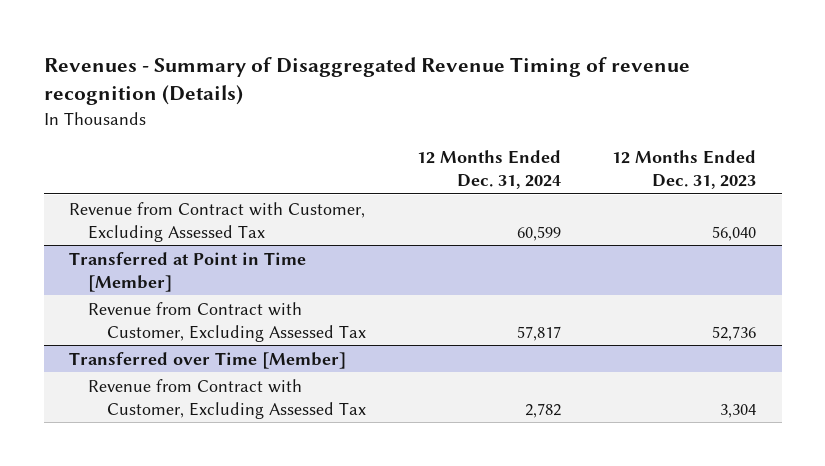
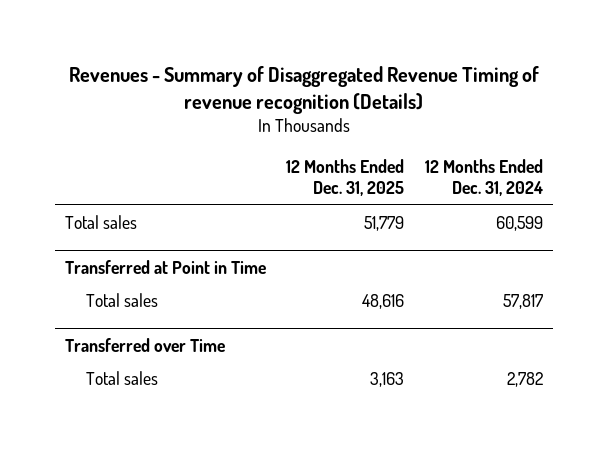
- | 12 Months Ended Dec. 31, 2024 | 12 Months Ended Dec. 31, 2023
+ | 12 Months Ended Dec. 31, 2025 | 12 Months Ended Dec. 31, 2024
- Revenue from Contract with Customer, Excluding Assessed Tax | 60,599 | 56,040
- Transferred at Point in Time [Member]
- Revenue from Contract with Customer, Excluding Assessed Tax | 57,817 | 52,736
- Transferred over Time [Member]
- Revenue from Contract with Customer, Excluding Assessed Tax | 2,782 | 3,304
+ Total sales | 51,779 | 60,599
+ Transferred at Point in Time
+ Total sales | 48,616 | 57,817
+ Transferred over Time
+ Total sales | 3,163 | 2,782

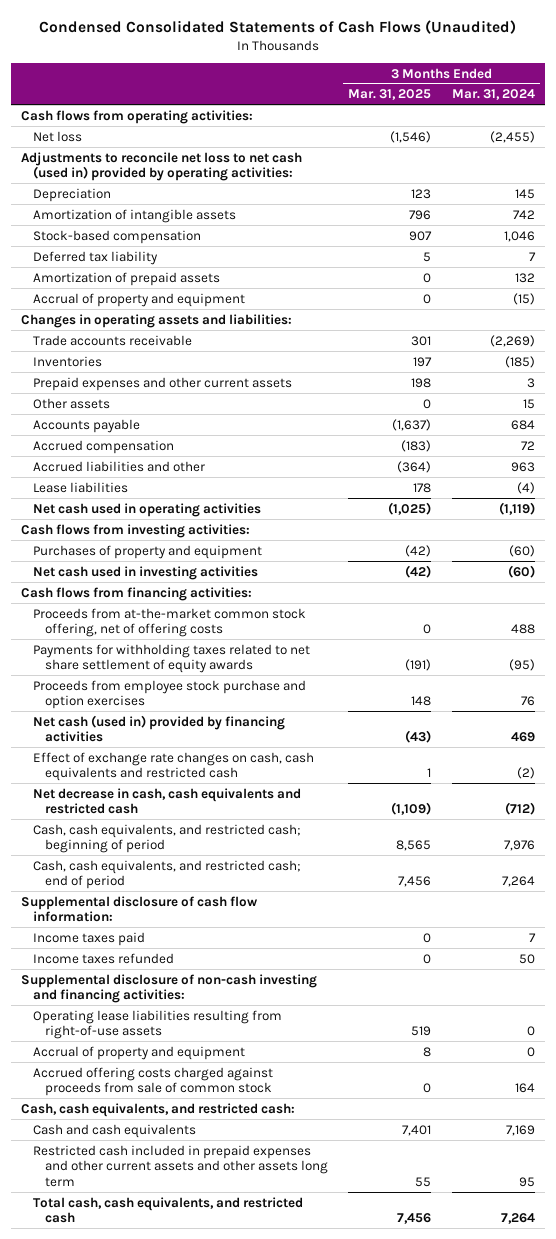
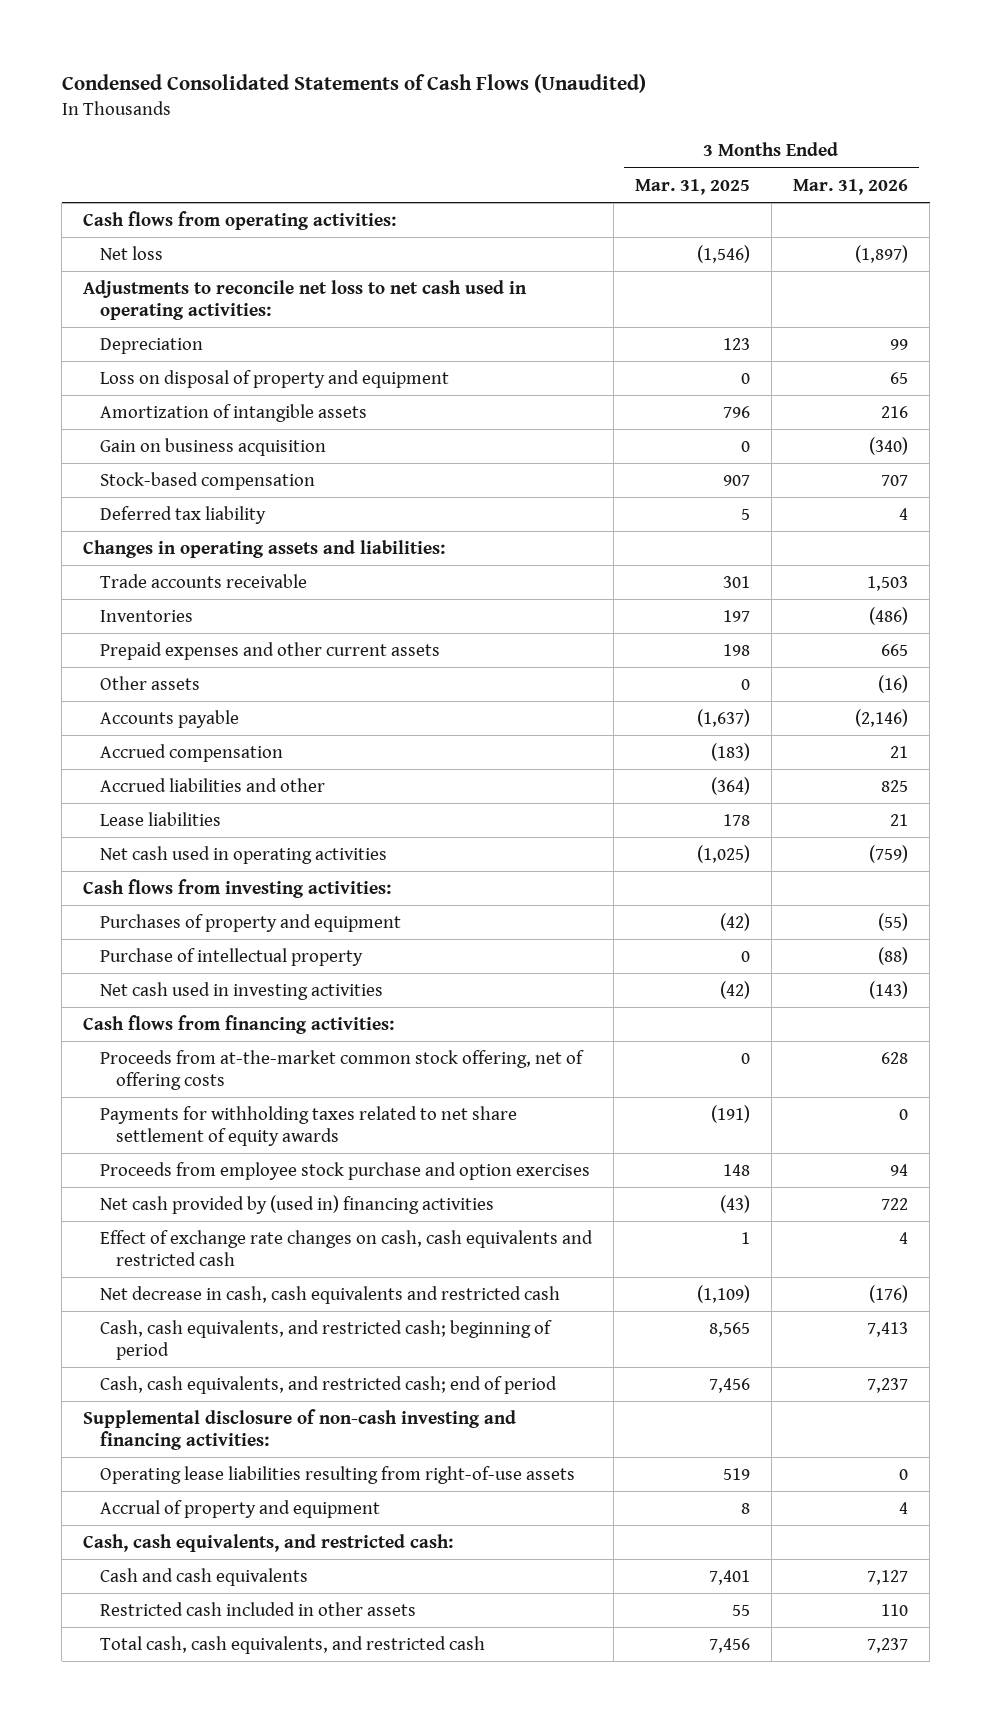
- | 3 Months Ended Mar. 31, 2025 | 3 Months Ended Mar. 31, 2024
+ | 3 Months Ended Mar. 31, 2025 | 3 Months Ended Mar. 31, 2026
- Adjustments to reconcile net loss to net cash (used in) provided by operating activities:
+ Adjustments to reconcile net loss to net cash used in operating activities:
+ Loss on disposal of property and equipment | 0 | 65
+ Gain on business acquisition | 0 | (340)
- Amortization of prepaid assets | 0 | 132
- Accrual of property and equipment | 0 | (15)
+ Purchase of intellectual property | 0 | (88)
- Net cash (used in) provided by financing activities | (43) | 469
+ Net cash provided by (used in) financing activities | (43) | 722
- Supplemental disclosure of cash flow information:
- Income taxes paid | 0 | 7
- Income taxes refunded | 0 | 50
- Accrued offering costs charged against proceeds from sale of common stock | 0 | 164
- Restricted cash included in prepaid expenses and other current assets and other assets long term | 55 | 95
+ Restricted cash included in other assets | 55 | 110

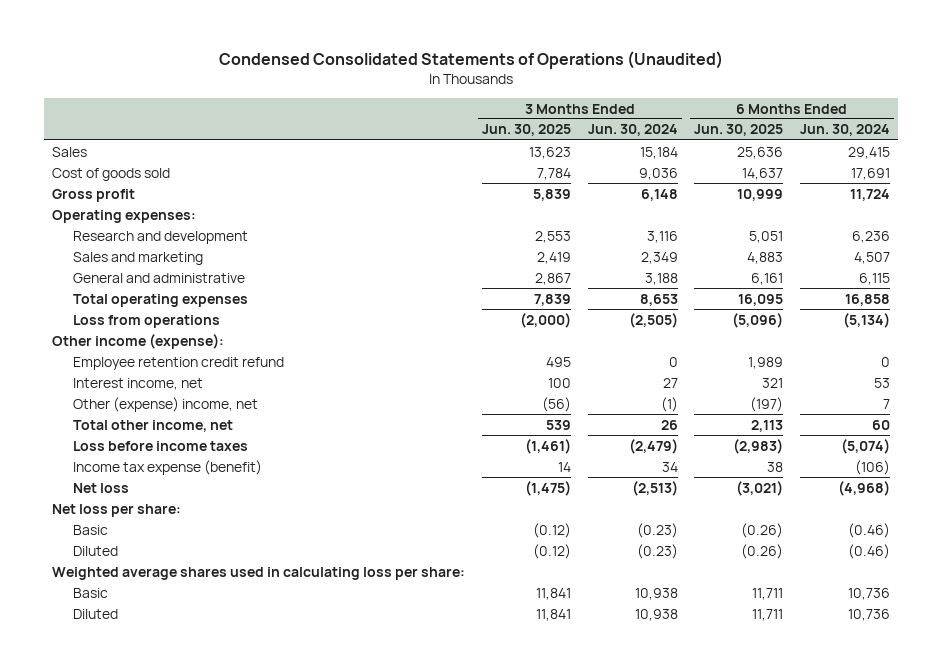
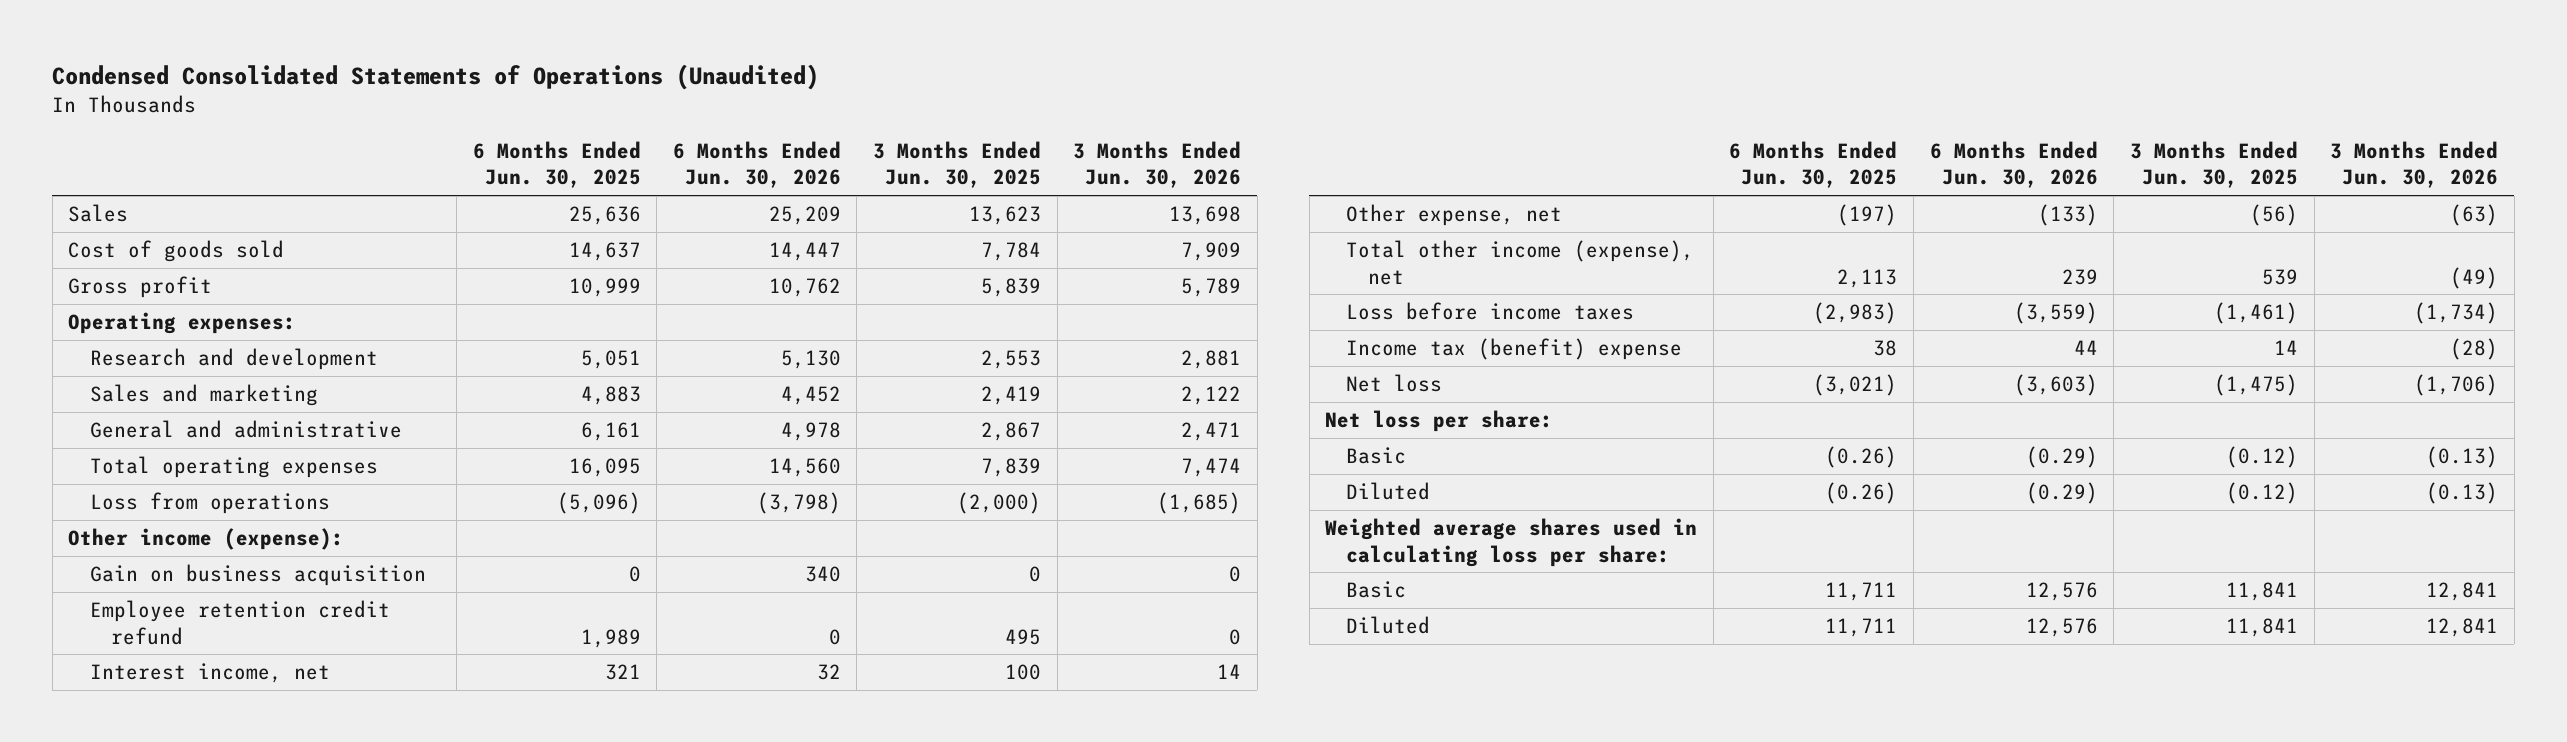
- | 3 Months Ended Jun. 30, 2025 | 3 Months Ended Jun. 30, 2024 | 6 Months Ended Jun. 30, 2025 | 6 Months Ended Jun. 30, 2024
+ | 6 Months Ended Jun. 30, 2025 | 6 Months Ended Jun. 30, 2026 | 3 Months Ended Jun. 30, 2025 | 3 Months Ended Jun. 30, 2026
+ Gain on business acquisition | 0 | 340 | 0 | 0
- Other (expense) income, net | (56) | (1) | (197) | 7
- Total other income, net | 539 | 26 | 2,113 | 60
+ Other expense, net | (197) | (133) | (56) | (63)
+ Total other income (expense), net | 2,113 | 239 | 539 | (49)
- Income tax expense (benefit) | 14 | 34 | 38 | (106)
+ Income tax (benefit) expense | 38 | 44 | 14 | (28)

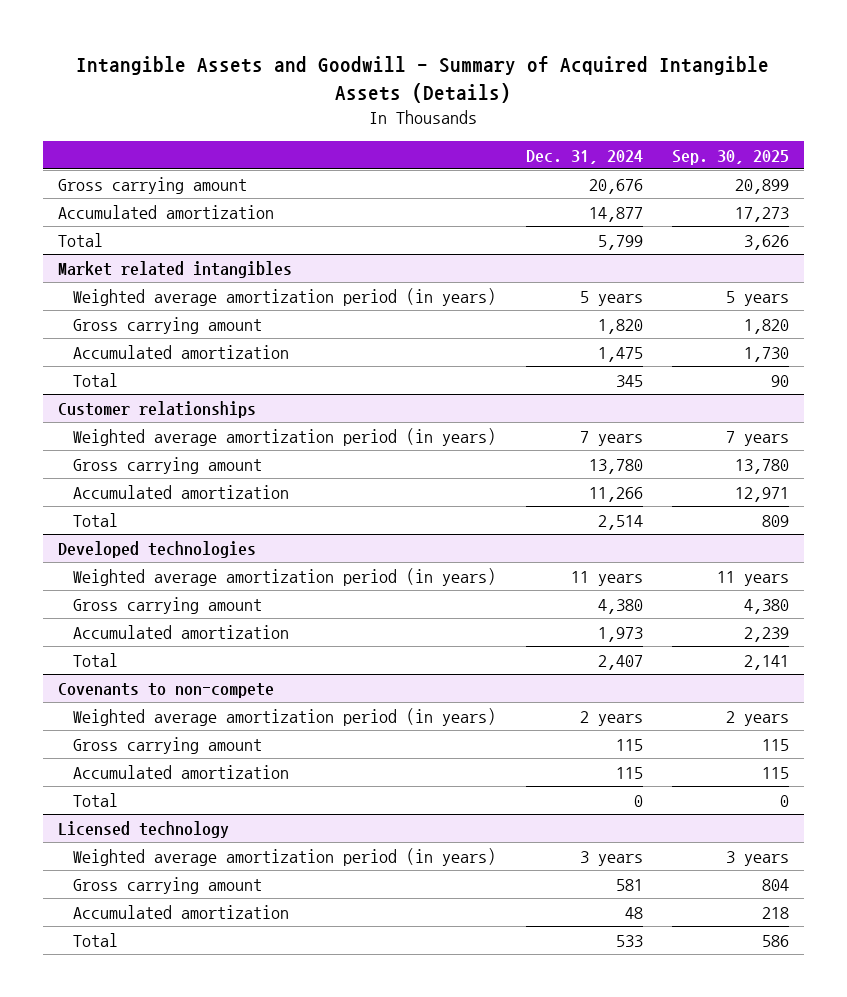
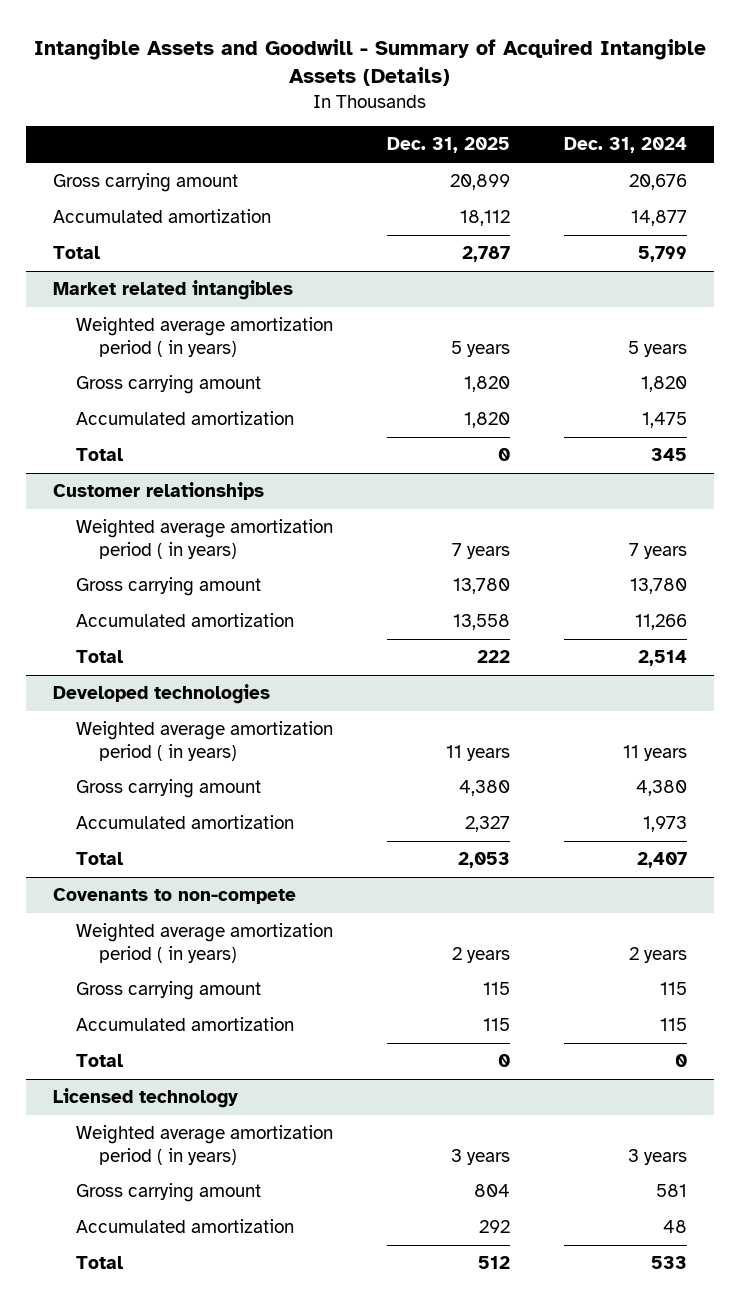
- | Dec. 31, 2024 | Sep. 30, 2025
+ | Dec. 31, 2025 | Dec. 31, 2024
@ Market related intangibles
- Weighted average amortization period (in years) | 5 years | 5 years
+ Weighted average amortization period ( in years) | 5 years | 5 years
@ Customer relationships
- Weighted average amortization period (in years) | 7 years | 7 years
+ Weighted average amortization period ( in years) | 7 years | 7 years
@ Developed technologies
- Weighted average amortization period (in years) | 11 years | 11 years
+ Weighted average amortization period ( in years) | 11 years | 11 years
@ Covenants to non-compete
- Weighted average amortization period (in years) | 2 years | 2 years
+ Weighted average amortization period ( in years) | 2 years | 2 years
@ Licensed technology
- Weighted average amortization period (in years) | 3 years | 3 years
+ Weighted average amortization period ( in years) | 3 years | 3 years

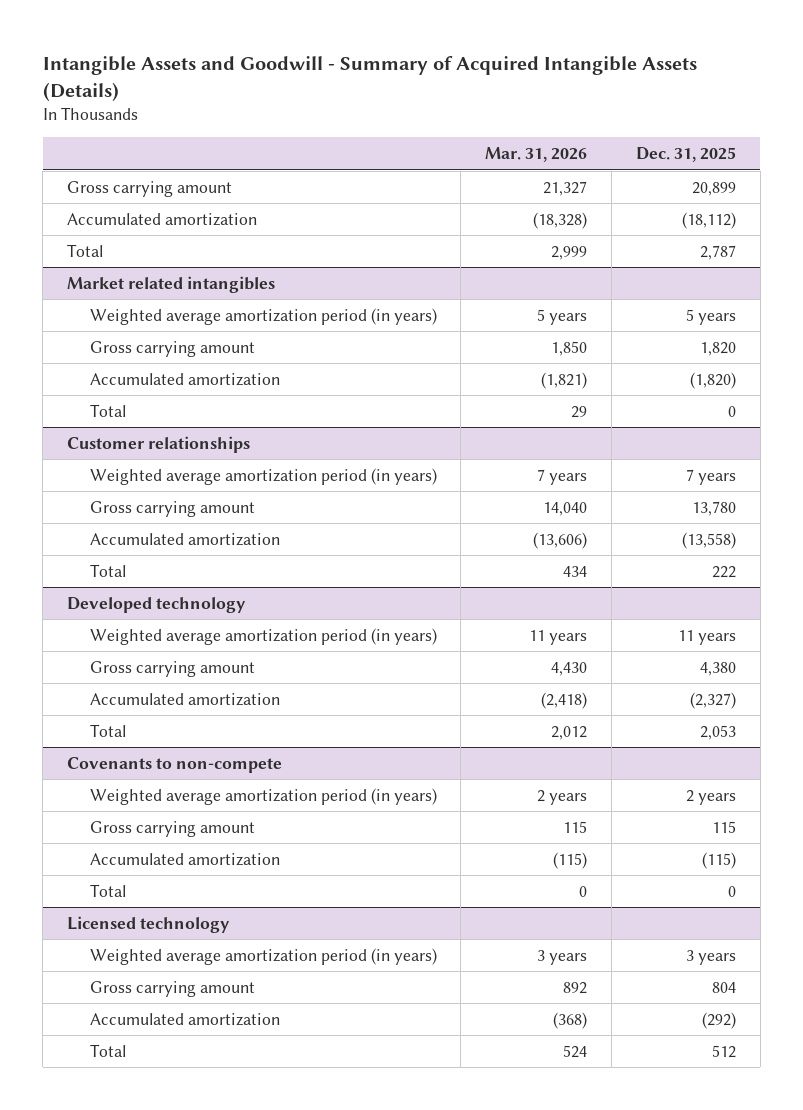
- | Dec. 31, 2025 | Dec. 31, 2024
+ | Mar. 31, 2026 | Dec. 31, 2025
- Accumulated amortization | 18,112 | 14,877
+ Accumulated amortization | (18,328) | (18,112)
@ Market related intangibles
- Weighted average amortization period ( in years) | 5 years | 5 years
+ Weighted average amortization period (in years) | 5 years | 5 years
- Accumulated amortization | 1,820 | 1,475
+ Accumulated amortization | (1,821) | (1,820)
@ Customer relationships
- Weighted average amortization period ( in years) | 7 years | 7 years
+ Weighted average amortization period (in years) | 7 years | 7 years
- Accumulated amortization | 13,558 | 11,266
+ Accumulated amortization | (13,606) | (13,558)
- Developed technologies
- Weighted average amortization period ( in years) | 11 years | 11 years
+ Developed technology
+ Weighted average amortization period (in years) | 11 years | 11 years
- Accumulated amortization | 2,327 | 1,973
+ Accumulated amortization | (2,418) | (2,327)
@ Covenants to non-compete
- Weighted average amortization period ( in years) | 2 years | 2 years
+ Weighted average amortization period (in years) | 2 years | 2 years
- Accumulated amortization | 115 | 115
+ Accumulated amortization | (115) | (115)
@ Licensed technology
- Weighted average amortization period ( in years) | 3 years | 3 years
+ Weighted average amortization period (in years) | 3 years | 3 years
- Accumulated amortization | 292 | 48
+ Accumulated amortization | (368) | (292)

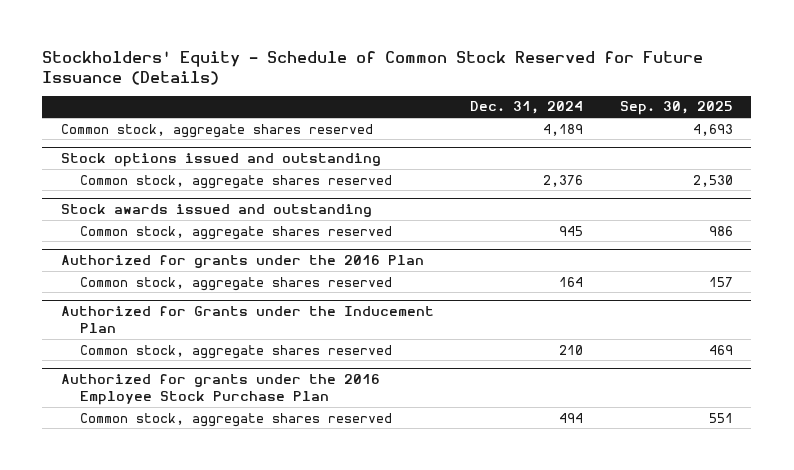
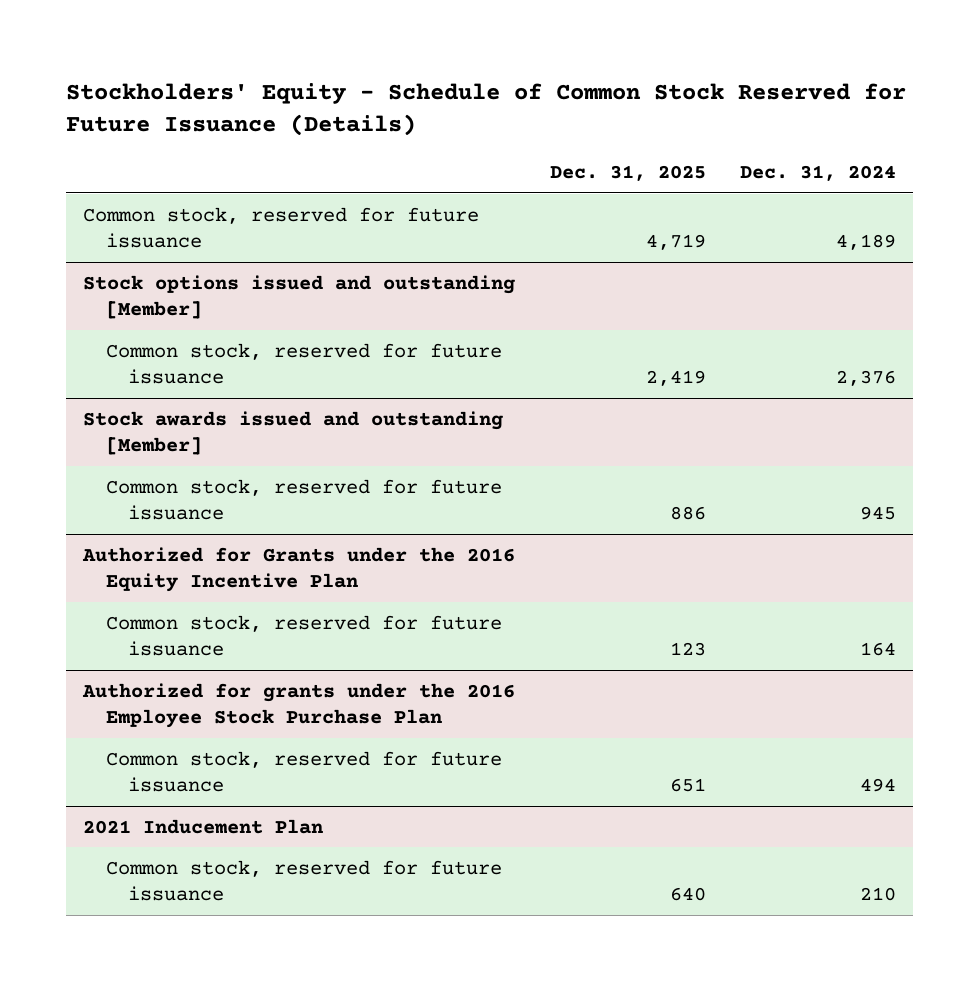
- | Dec. 31, 2024 | Sep. 30, 2025
+ | Dec. 31, 2025 | Dec. 31, 2024
- Common stock, aggregate shares reserved | 4,189 | 4,693
- Stock options issued and outstanding
- Common stock, aggregate shares reserved | 2,376 | 2,530
- Stock awards issued and outstanding
- Common stock, aggregate shares reserved | 945 | 986
- Authorized for grants under the 2016 Plan
- Common stock, aggregate shares reserved | 164 | 157
- Authorized for Grants under the Inducement Plan
- Common stock, aggregate shares reserved | 210 | 469
+ Common stock, reserved for future issuance | 4,719 | 4,189
+ Stock options issued and outstanding [Member]
+ Common stock, reserved for future issuance | 2,419 | 2,376
+ Stock awards issued and outstanding [Member]
+ Common stock, reserved for future issuance | 886 | 945
+ Authorized for Grants under the 2016 Equity Incentive Plan
+ Common stock, reserved for future issuance | 123 | 164
@ Authorized for grants under the 2016 Employee Stock Purchase Plan
- Common stock, aggregate shares reserved | 494 | 551
+ Common stock, reserved for future issuance | 651 | 494
+ 2021 Inducement Plan
+ Common stock, reserved for future issuance | 640 | 210

